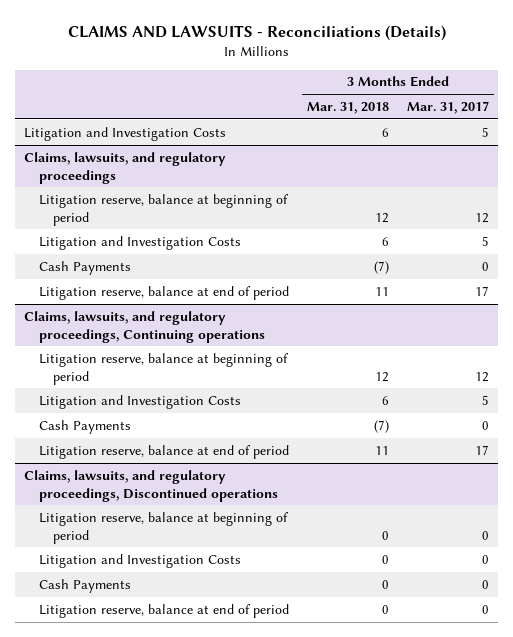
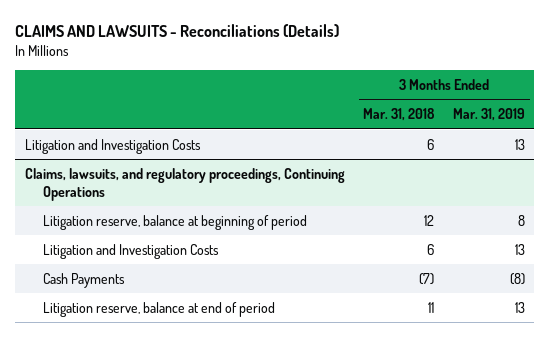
- | 3 Months Ended Mar. 31, 2018 | 3 Months Ended Mar. 31, 2017
+ | 3 Months Ended Mar. 31, 2018 | 3 Months Ended Mar. 31, 2019
- Claims, lawsuits, and regulatory proceedings
- Litigation reserve, balance at beginning of period | 12 | 12
- Litigation and Investigation Costs | 6 | 5
- Cash Payments | (7) | 0
- Litigation reserve, balance at end of period | 11 | 17
- Claims, lawsuits, and regulatory proceedings, Continuing operations
+ Claims, lawsuits, and regulatory proceedings, Continuing Operations
- Claims, lawsuits, and regulatory proceedings, Discontinued operations
- Litigation reserve, balance at beginning of period | 0 | 0
- Litigation and Investigation Costs | 0 | 0
- Cash Payments | 0 | 0
- Litigation reserve, balance at end of period | 0 | 0

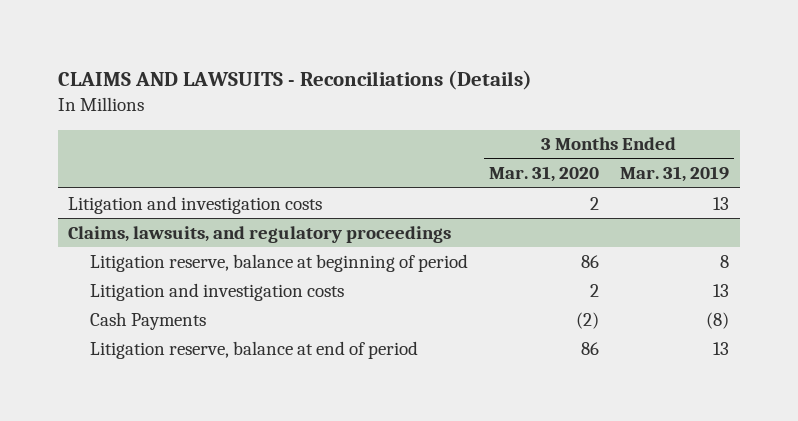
- | 3 Months Ended Mar. 31, 2018 | 3 Months Ended Mar. 31, 2019
+ | 3 Months Ended Mar. 31, 2020 | 3 Months Ended Mar. 31, 2019
- Litigation and Investigation Costs | 6 | 13
- Claims, lawsuits, and regulatory proceedings, Continuing Operations
+ Litigation and investigation costs | 2 | 13
+ Claims, lawsuits, and regulatory proceedings
- Litigation and Investigation Costs | 6 | 13
+ Litigation and investigation costs | 2 | 13

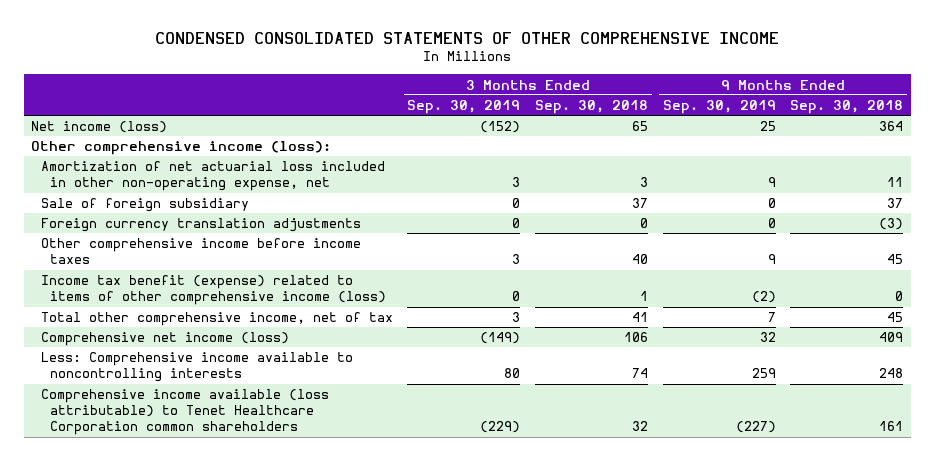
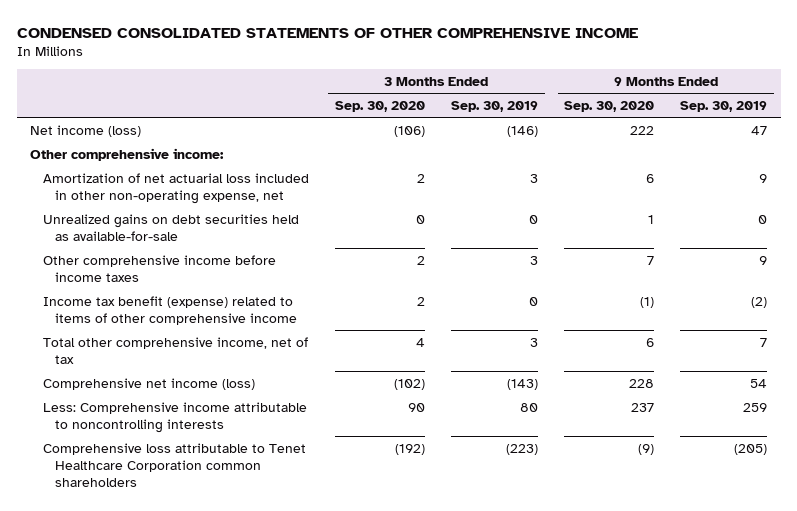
- | 3 Months Ended Sep. 30, 2019 | 3 Months Ended Sep. 30, 2018 | 9 Months Ended Sep. 30, 2019 | 9 Months Ended Sep. 30, 2018
+ | 3 Months Ended Sep. 30, 2020 | 3 Months Ended Sep. 30, 2019 | 9 Months Ended Sep. 30, 2020 | 9 Months Ended Sep. 30, 2019
- Net income (loss) | (152) | 65 | 25 | 364
- Other comprehensive income (loss):
+ Net income (loss) | (106) | (146) | 222 | 47
+ Other comprehensive income:
- Sale of foreign subsidiary | 0 | 37 | 0 | 37
- Foreign currency translation adjustments | 0 | 0 | 0 | (3)
+ Unrealized gains on debt securities held as available-for-sale | 0 | 0 | 1 | 0
- Income tax benefit (expense) related to items of other comprehensive income (loss) | 0 | 1 | (2) | 0
+ Income tax benefit (expense) related to items of other comprehensive income | 2 | 0 | (1) | (2)
- Comprehensive net income (loss) | (149) | 106 | 32 | 409
- Less: Comprehensive income available to noncontrolling interests | 80 | 74 | 259 | 248
- Comprehensive income available (loss attributable) to Tenet Healthcare Corporation common shareholders | (229) | 32 | (227) | 161
+ Comprehensive net income (loss) | (102) | (143) | 228 | 54
+ Less: Comprehensive income attributable to noncontrolling interests | 90 | 80 | 237 | 259
+ Comprehensive loss attributable to Tenet Healthcare Corporation common shareholders | (192) | (223) | (9) | (205)

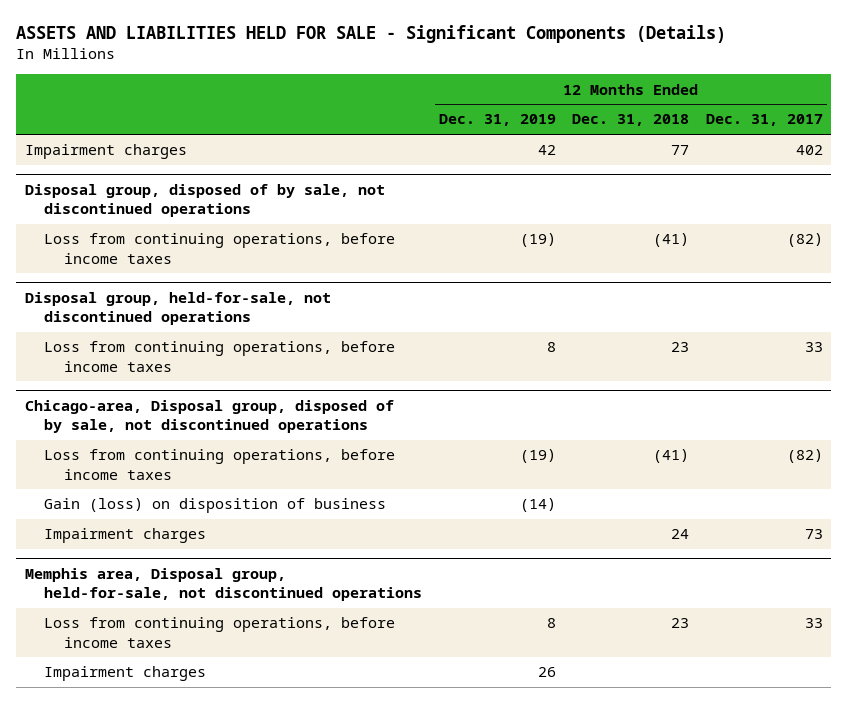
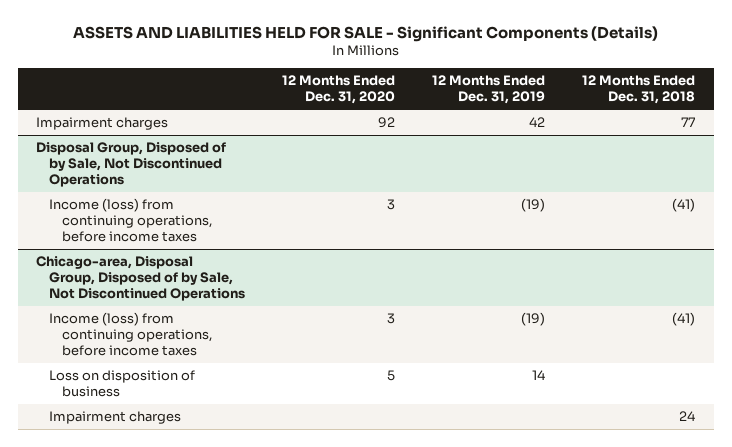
- | 12 Months Ended Dec. 31, 2019 | 12 Months Ended Dec. 31, 2018 | 12 Months Ended Dec. 31, 2017
+ | 12 Months Ended Dec. 31, 2020 | 12 Months Ended Dec. 31, 2019 | 12 Months Ended Dec. 31, 2018
- Disposal group, disposed of by sale, not discontinued operations
- Loss from continuing operations, before income taxes | (19) | (41) | (82)
- Disposal group, held-for-sale, not discontinued operations
- Loss from continuing operations, before income taxes | 8 | 23 | 33
- Chicago-area, Disposal group, disposed of by sale, not discontinued operations
- Loss from continuing operations, before income taxes | (19) | (41) | (82)
- Gain (loss) on disposition of business | (14) | |
+ Disposal Group, Disposed of by Sale, Not Discontinued Operations
+ Income (loss) from continuing operations, before income taxes | 3 | (19) | (41)
+ Chicago-area, Disposal Group, Disposed of by Sale, Not Discontinued Operations
+ Income (loss) from continuing operations, before income taxes | 3 | (19) | (41)
+ Loss on disposition of business | 5 | 14 |
- Memphis area, Disposal group, held-for-sale, not discontinued operations
- Loss from continuing operations, before income taxes | 8 | 23 | 33
- Impairment charges | 26 | |

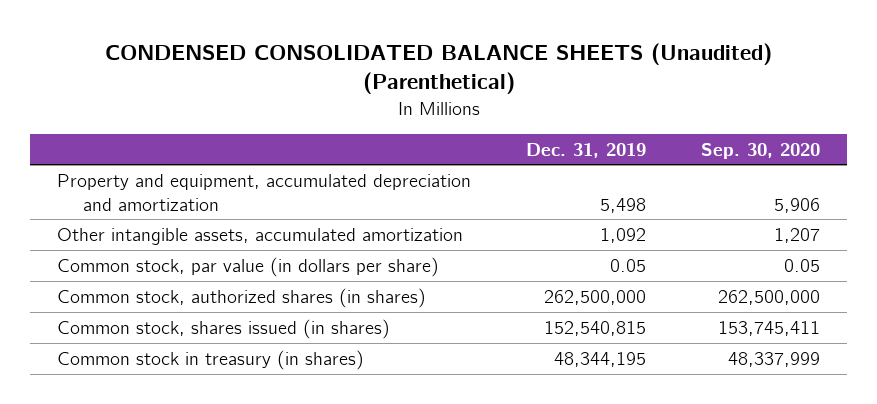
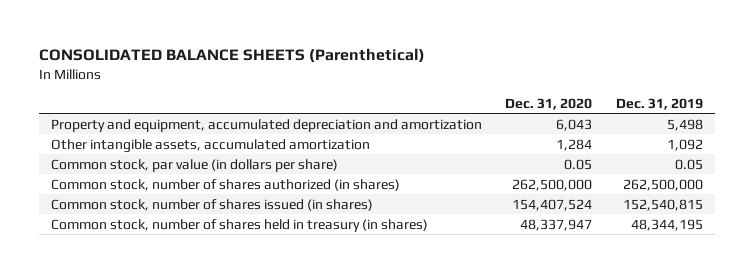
- CONDENSED CONSOLIDATED BALANCE SHEETS (Unaudited) (Parenthetical)
+ CONSOLIDATED BALANCE SHEETS (Parenthetical)
- | Dec. 31, 2019 | Sep. 30, 2020
+ | Dec. 31, 2020 | Dec. 31, 2019
- Common stock, authorized shares (in shares) | 262,500,000 | 262,500,000
- Common stock, shares issued (in shares) | 152,540,815 | 153,745,411
- Common stock in treasury (in shares) | 48,344,195 | 48,337,999
+ Common stock, number of shares authorized (in shares) | 262,500,000 | 262,500,000
+ Common stock, number of shares issued (in shares) | 154,407,524 | 152,540,815
+ Common stock, number of shares held in treasury (in shares) | 48,337,947 | 48,344,195

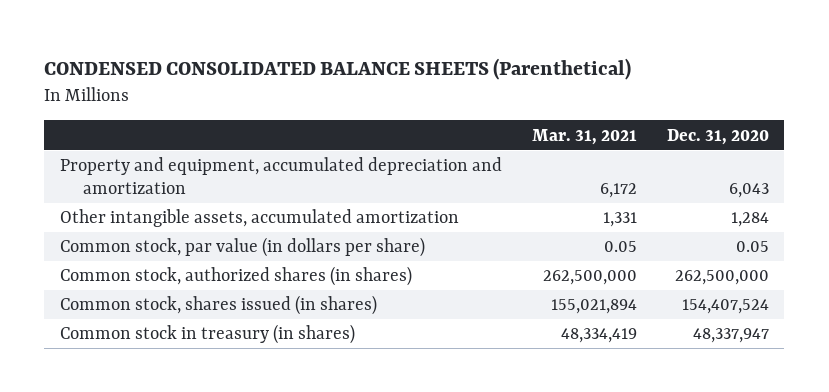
- CONSOLIDATED BALANCE SHEETS (Parenthetical)
+ CONDENSED CONSOLIDATED BALANCE SHEETS (Parenthetical)
- | Dec. 31, 2020 | Dec. 31, 2019
+ | Mar. 31, 2021 | Dec. 31, 2020
- Common stock, number of shares authorized (in shares) | 262,500,000 | 262,500,000
- Common stock, number of shares issued (in shares) | 154,407,524 | 152,540,815
- Common stock, number of shares held in treasury (in shares) | 48,337,947 | 48,344,195
+ Common stock, authorized shares (in shares) | 262,500,000 | 262,500,000
+ Common stock, shares issued (in shares) | 155,021,894 | 154,407,524
+ Common stock in treasury (in shares) | 48,334,419 | 48,337,947

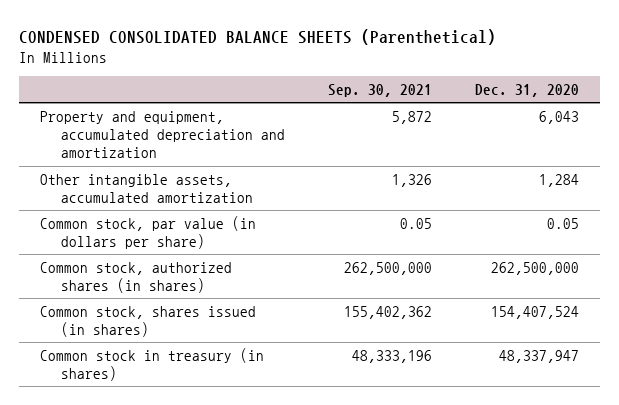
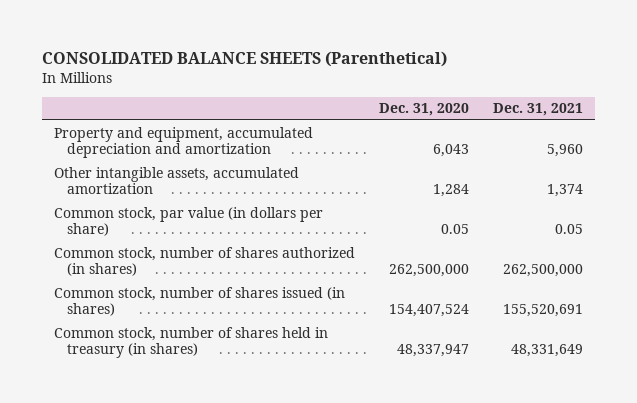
- CONDENSED CONSOLIDATED BALANCE SHEETS (Parenthetical)
+ CONSOLIDATED BALANCE SHEETS (Parenthetical)
- | Sep. 30, 2021 | Dec. 31, 2020
+ | Dec. 31, 2020 | Dec. 31, 2021
- Common stock, authorized shares (in shares) | 262,500,000 | 262,500,000
- Common stock, shares issued (in shares) | 155,402,362 | 154,407,524
- Common stock in treasury (in shares) | 48,333,196 | 48,337,947
+ Common stock, number of shares authorized (in shares) | 262,500,000 | 262,500,000
+ Common stock, number of shares issued (in shares) | 154,407,524 | 155,520,691
+ Common stock, number of shares held in treasury (in shares) | 48,337,947 | 48,331,649

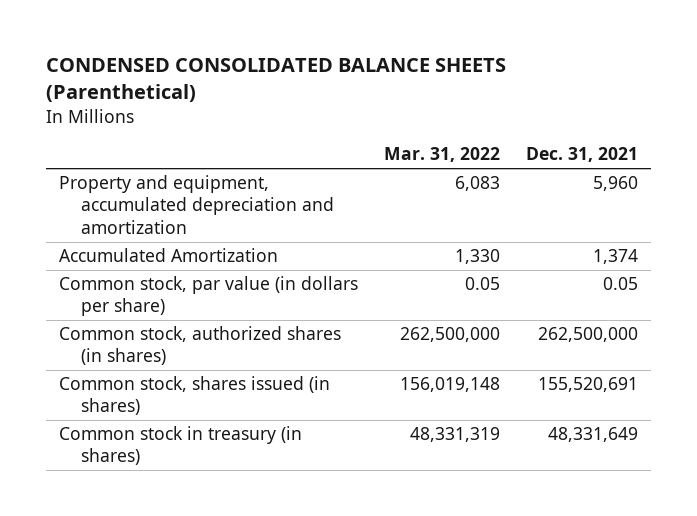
- CONSOLIDATED BALANCE SHEETS (Parenthetical)
+ CONDENSED CONSOLIDATED BALANCE SHEETS (Parenthetical)
- | Dec. 31, 2020 | Dec. 31, 2021
+ | Mar. 31, 2022 | Dec. 31, 2021
- Other intangible assets, accumulated amortization | 1,284 | 1,374
+ Accumulated Amortization | 1,330 | 1,374
- Common stock, number of shares authorized (in shares) | 262,500,000 | 262,500,000
- Common stock, number of shares issued (in shares) | 154,407,524 | 155,520,691
- Common stock, number of shares held in treasury (in shares) | 48,337,947 | 48,331,649
+ Common stock, authorized shares (in shares) | 262,500,000 | 262,500,000
+ Common stock, shares issued (in shares) | 156,019,148 | 155,520,691
+ Common stock in treasury (in shares) | 48,331,319 | 48,331,649

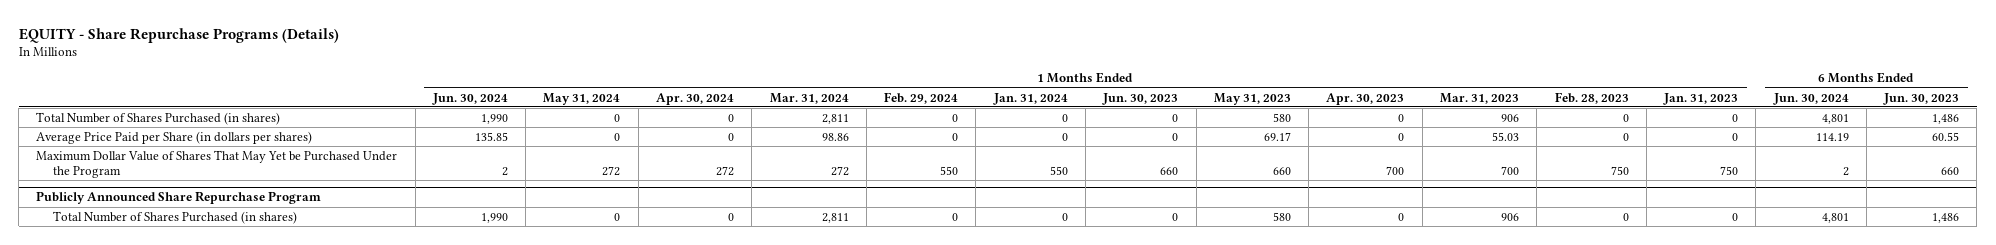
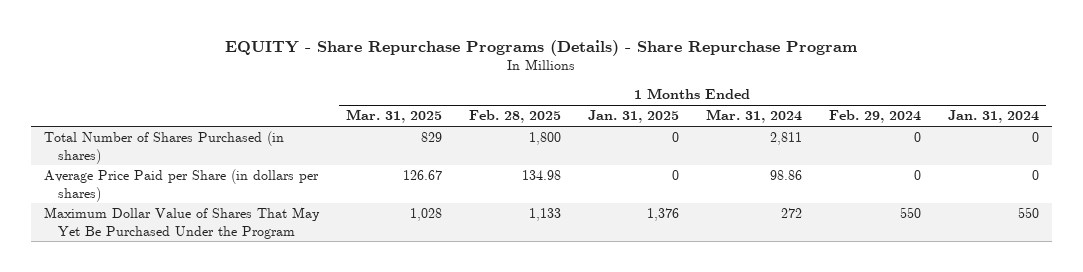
- EQUITY - Share Repurchase Programs (Details)
+ EQUITY - Share Repurchase Programs (Details) - Share Repurchase Program
- | 1 Months Ended Jun. 30, 2024 | 1 Months Ended May 31, 2024 | 1 Months Ended Apr. 30, 2024 | 1 Months Ended Mar. 31, 2024 | 1 Months Ended Feb. 29, 2024 | 1 Months Ended Jan. 31, 2024 | 1 Months Ended Jun. 30, 2023 | 1 Months Ended May 31, 2023 | 1 Months Ended Apr. 30, 2023 | 1 Months Ended Mar. 31, 2023 | 1 Months Ended Feb. 28, 2023 | 1 Months Ended Jan. 31, 2023 | 6 Months Ended Jun. 30, 2024 | 6 Months Ended Jun. 30, 2023
+ | 1 Months Ended Mar. 31, 2025 | 1 Months Ended Feb. 28, 2025 | 1 Months Ended Jan. 31, 2025 | 1 Months Ended Mar. 31, 2024 | 1 Months Ended Feb. 29, 2024 | 1 Months Ended Jan. 31, 2024
- Maximum Dollar Value of Shares That May Yet be Purchased Under the Program | 2 | 272 | 272 | 272 | 550 | 550 | 660 | 660 | 700 | 700 | 750 | 750 | 2 | 660
- Publicly Announced Share Repurchase Program
- Total Number of Shares Purchased (in shares) | 1,990 | 0 | 0 | 2,811 | 0 | 0 | 0 | 580 | 0 | 906 | 0 | 0 | 4,801 | 1,486
+ Maximum Dollar Value of Shares That May Yet Be Purchased Under the Program | 1,028 | 1,133 | 1,376 | 272 | 550 | 550

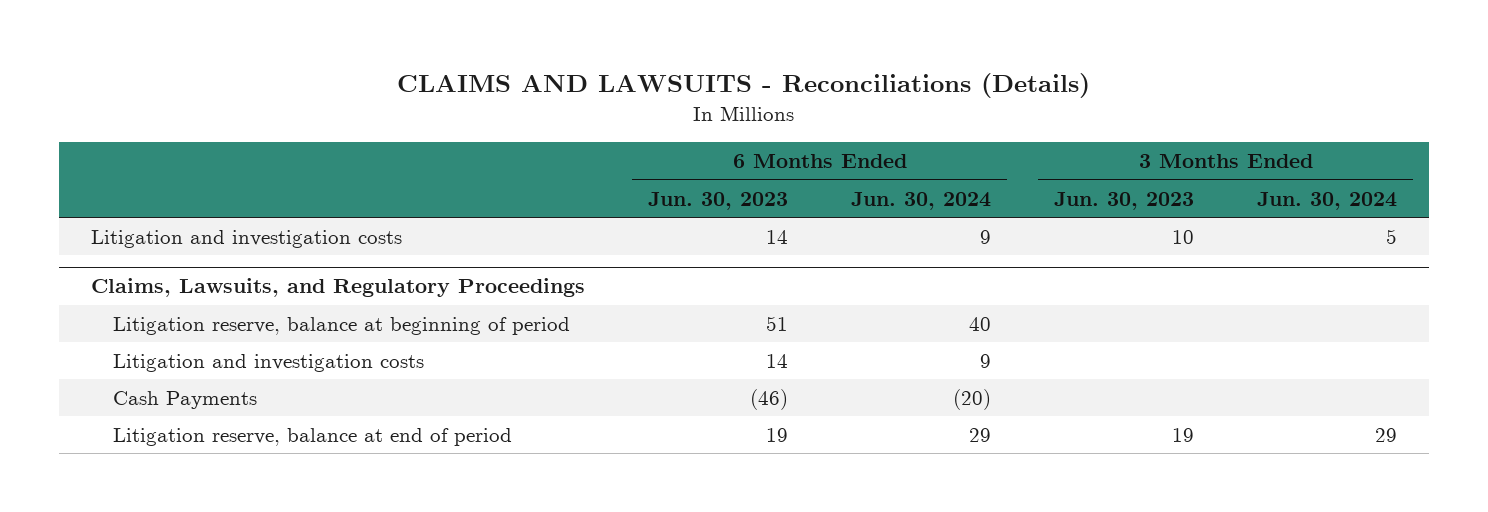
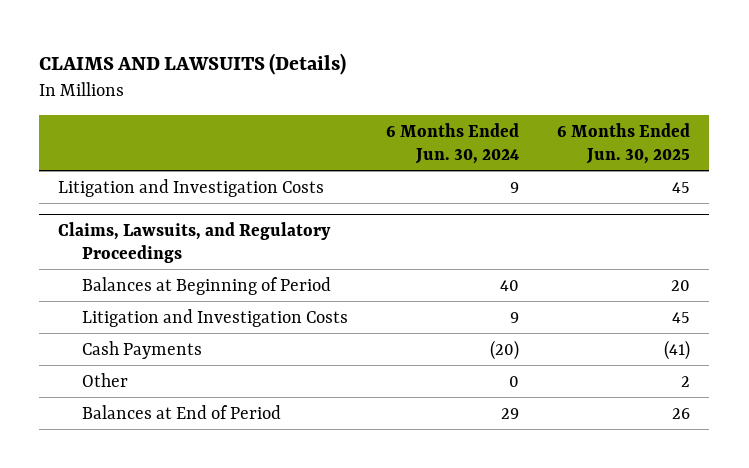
- CLAIMS AND LAWSUITS - Reconciliations (Details)
+ CLAIMS AND LAWSUITS (Details)
- | 6 Months Ended Jun. 30, 2023 | 6 Months Ended Jun. 30, 2024 | 3 Months Ended Jun. 30, 2023 | 3 Months Ended Jun. 30, 2024
+ | 6 Months Ended Jun. 30, 2024 | 6 Months Ended Jun. 30, 2025
- Litigation and investigation costs | 14 | 9 | 10 | 5
+ Litigation and Investigation Costs | 9 | 45
@ Claims, Lawsuits, and Regulatory Proceedings
- Litigation reserve, balance at beginning of period | 51 | 40 | |
- Litigation and investigation costs | 14 | 9 | |
+ Balances at Beginning of Period | 40 | 20
+ Litigation and Investigation Costs | 9 | 45
- Litigation reserve, balance at end of period | 19 | 29 | 19 | 29
+ Other | 0 | 2
+ Balances at End of Period | 29 | 26

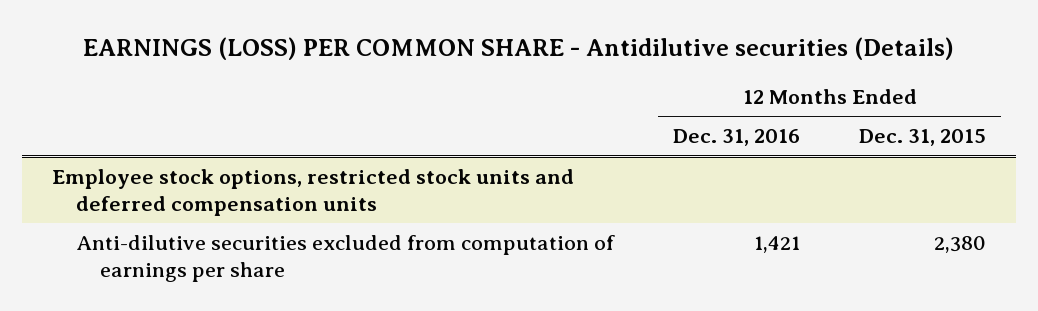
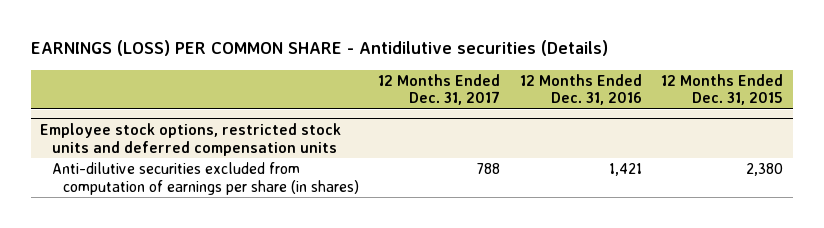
- | 12 Months Ended Dec. 31, 2016 | 12 Months Ended Dec. 31, 2015
+ | 12 Months Ended Dec. 31, 2017 | 12 Months Ended Dec. 31, 2016 | 12 Months Ended Dec. 31, 2015
@ Employee stock options, restricted stock units and deferred compensation units
- Anti-dilutive securities excluded from computation of earnings per share | 1,421 | 2,380
+ Anti-dilutive securities excluded from computation of earnings per share (in shares) | 788 | 1,421 | 2,380

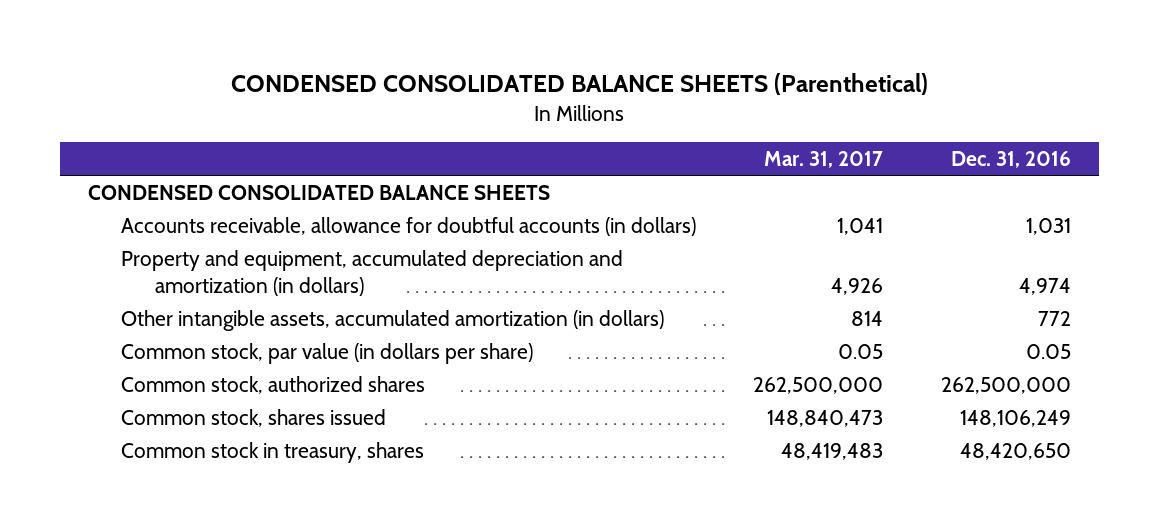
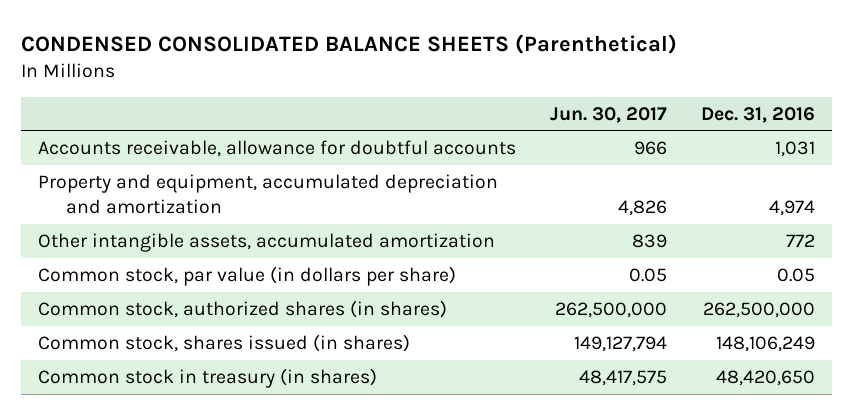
- | Mar. 31, 2017 | Dec. 31, 2016
+ | Jun. 30, 2017 | Dec. 31, 2016
- CONDENSED CONSOLIDATED BALANCE SHEETS
- Accounts receivable, allowance for doubtful accounts (in dollars) | 1,041 | 1,031
- Property and equipment, accumulated depreciation and amortization (in dollars) | 4,926 | 4,974
- Other intangible assets, accumulated amortization (in dollars) | 814 | 772
+ Accounts receivable, allowance for doubtful accounts | 966 | 1,031
+ Property and equipment, accumulated depreciation and amortization | 4,826 | 4,974
+ Other intangible assets, accumulated amortization | 839 | 772
- Common stock, authorized shares | 262,500,000 | 262,500,000
- Common stock, shares issued | 148,840,473 | 148,106,249
- Common stock in treasury, shares | 48,419,483 | 48,420,650
+ Common stock, authorized shares (in shares) | 262,500,000 | 262,500,000
+ Common stock, shares issued (in shares) | 149,127,794 | 148,106,249
+ Common stock in treasury (in shares) | 48,417,575 | 48,420,650

